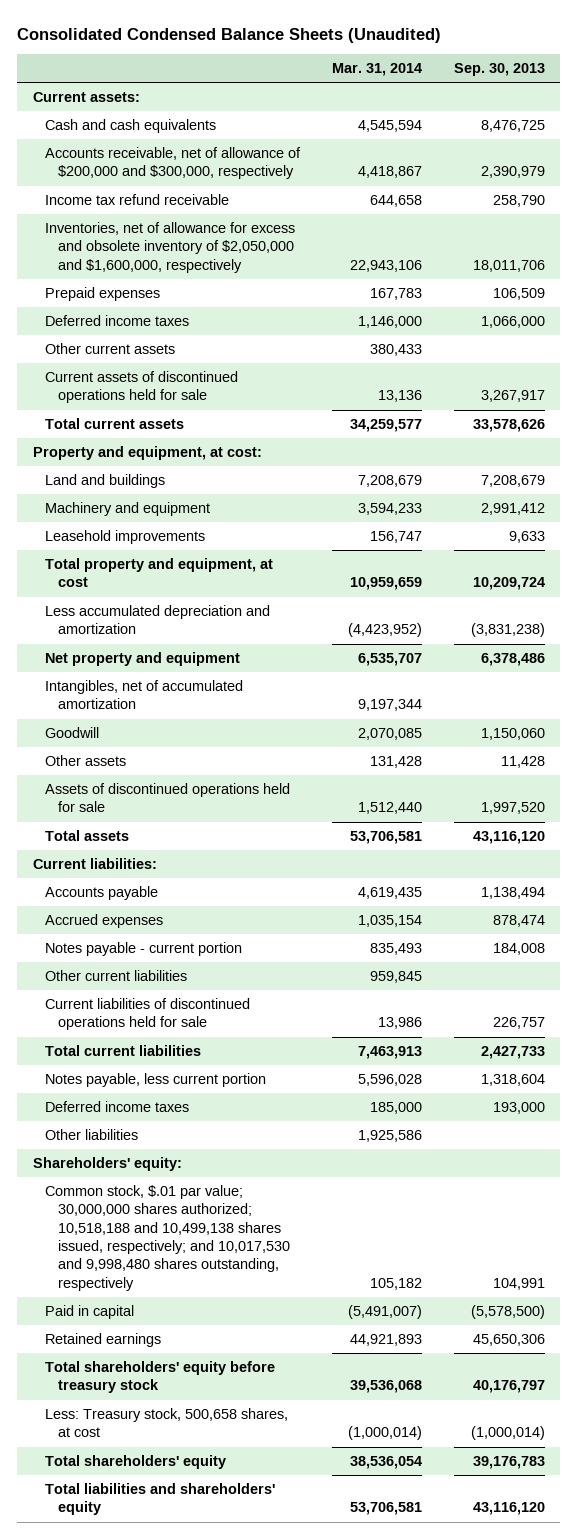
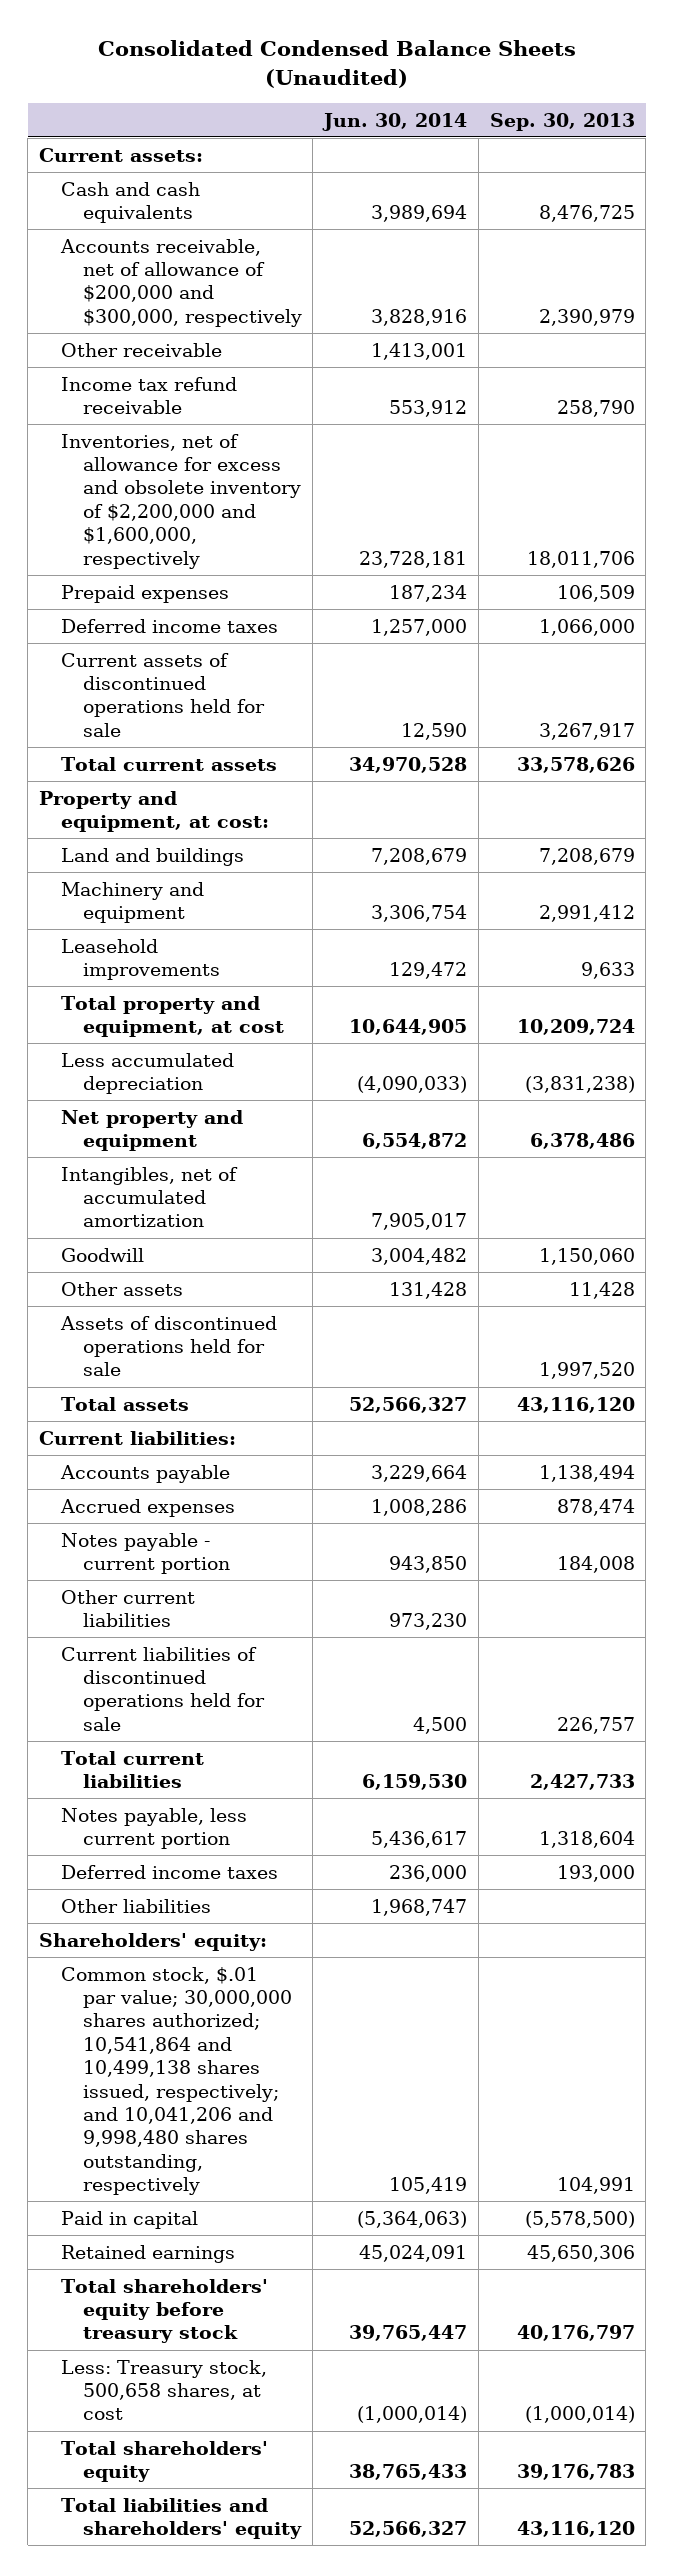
- | Mar. 31, 2014 | Sep. 30, 2013
+ | Jun. 30, 2014 | Sep. 30, 2013
+ Other receivable | 1,413,001 |
- Inventories, net of allowance for excess and obsolete inventory of $2,050,000 and $1,600,000, respectively | 22,943,106 | 18,011,706
+ Inventories, net of allowance for excess and obsolete inventory of $2,200,000 and $1,600,000, respectively | 23,728,181 | 18,011,706
- Other current assets | 380,433 |
- Less accumulated depreciation and amortization | (4,423,952) | (3,831,238)
+ Less accumulated depreciation | (4,090,033) | (3,831,238)
- Common stock, $.01 par value; 30,000,000 shares authorized; 10,518,188 and 10,499,138 shares issued, respectively; and 10,017,530 and 9,998,480 shares outstanding, respectively | 105,182 | 104,991
+ Common stock, $.01 par value; 30,000,000 shares authorized; 10,541,864 and 10,499,138 shares issued, respectively; and 10,041,206 and 9,998,480 shares outstanding, respectively | 105,419 | 104,991

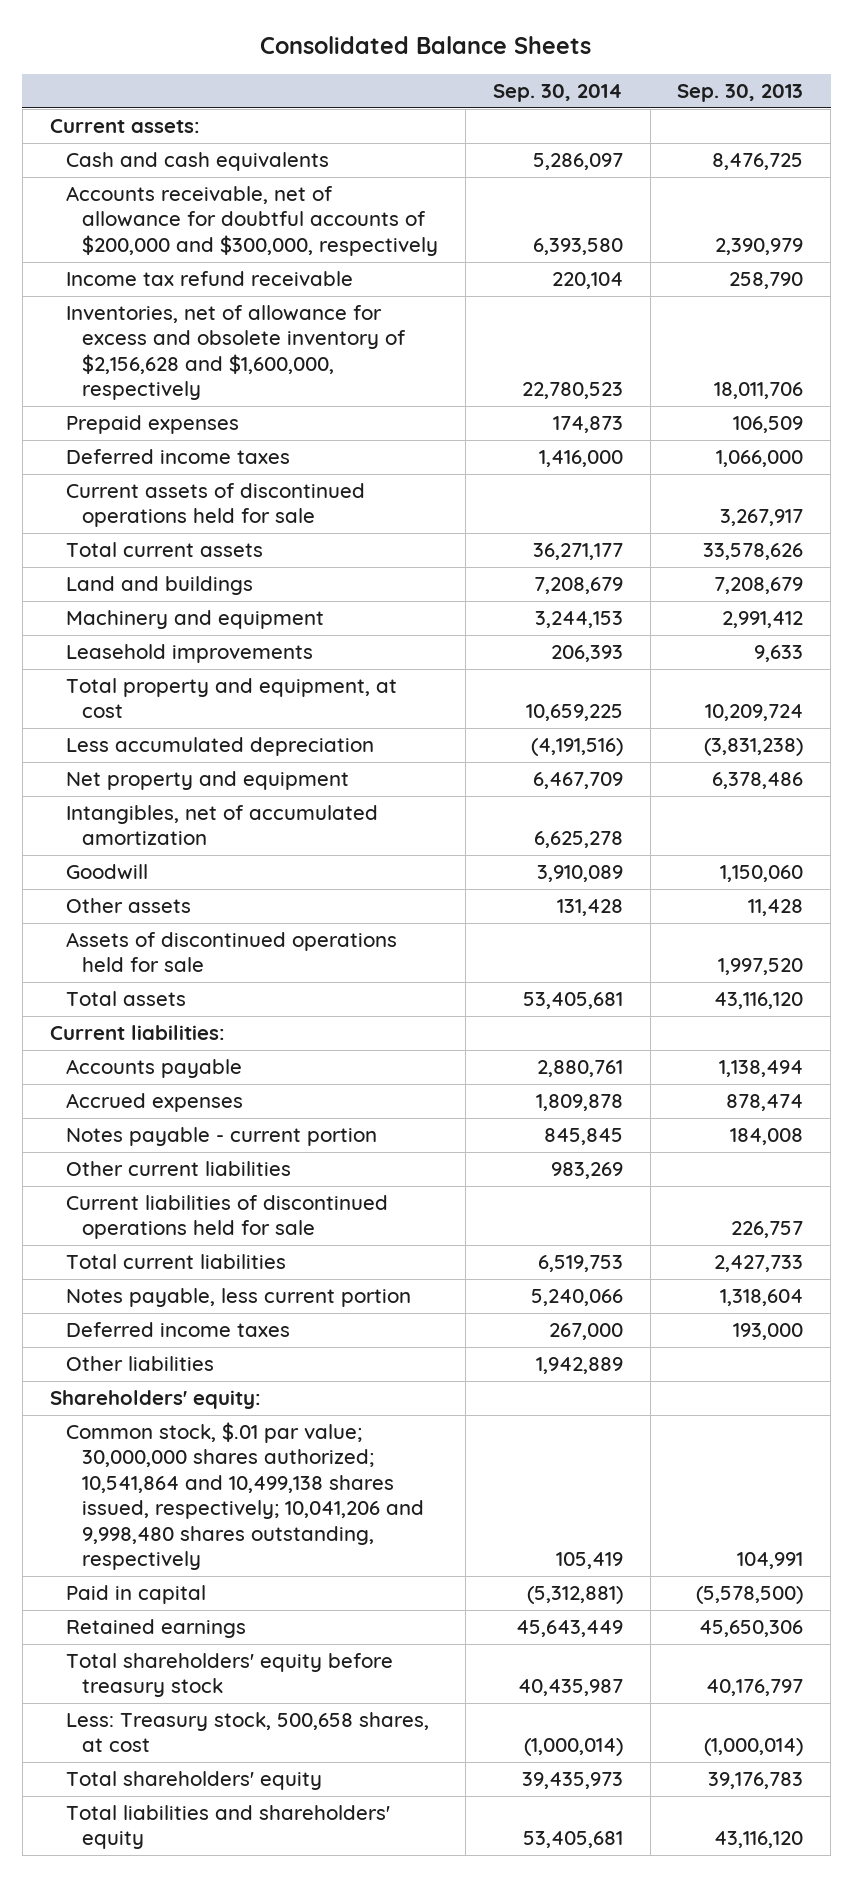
- Consolidated Condensed Balance Sheets (Unaudited)
+ Consolidated Balance Sheets
- | Jun. 30, 2014 | Sep. 30, 2013
+ | Sep. 30, 2014 | Sep. 30, 2013
- Accounts receivable, net of allowance of $200,000 and $300,000, respectively | 3,828,916 | 2,390,979
- Other receivable | 1,413,001 |
+ Accounts receivable, net of allowance for doubtful accounts of $200,000 and $300,000, respectively | 6,393,580 | 2,390,979
- Inventories, net of allowance for excess and obsolete inventory of $2,200,000 and $1,600,000, respectively | 23,728,181 | 18,011,706
+ Inventories, net of allowance for excess and obsolete inventory of $2,156,628 and $1,600,000, respectively | 22,780,523 | 18,011,706
- Property and equipment, at cost:
- Common stock, $.01 par value; 30,000,000 shares authorized; 10,541,864 and 10,499,138 shares issued, respectively; and 10,041,206 and 9,998,480 shares outstanding, respectively | 105,419 | 104,991
+ Common stock, $.01 par value; 30,000,000 shares authorized; 10,541,864 and 10,499,138 shares issued, respectively; 10,041,206 and 9,998,480 shares outstanding, respectively | 105,419 | 104,991

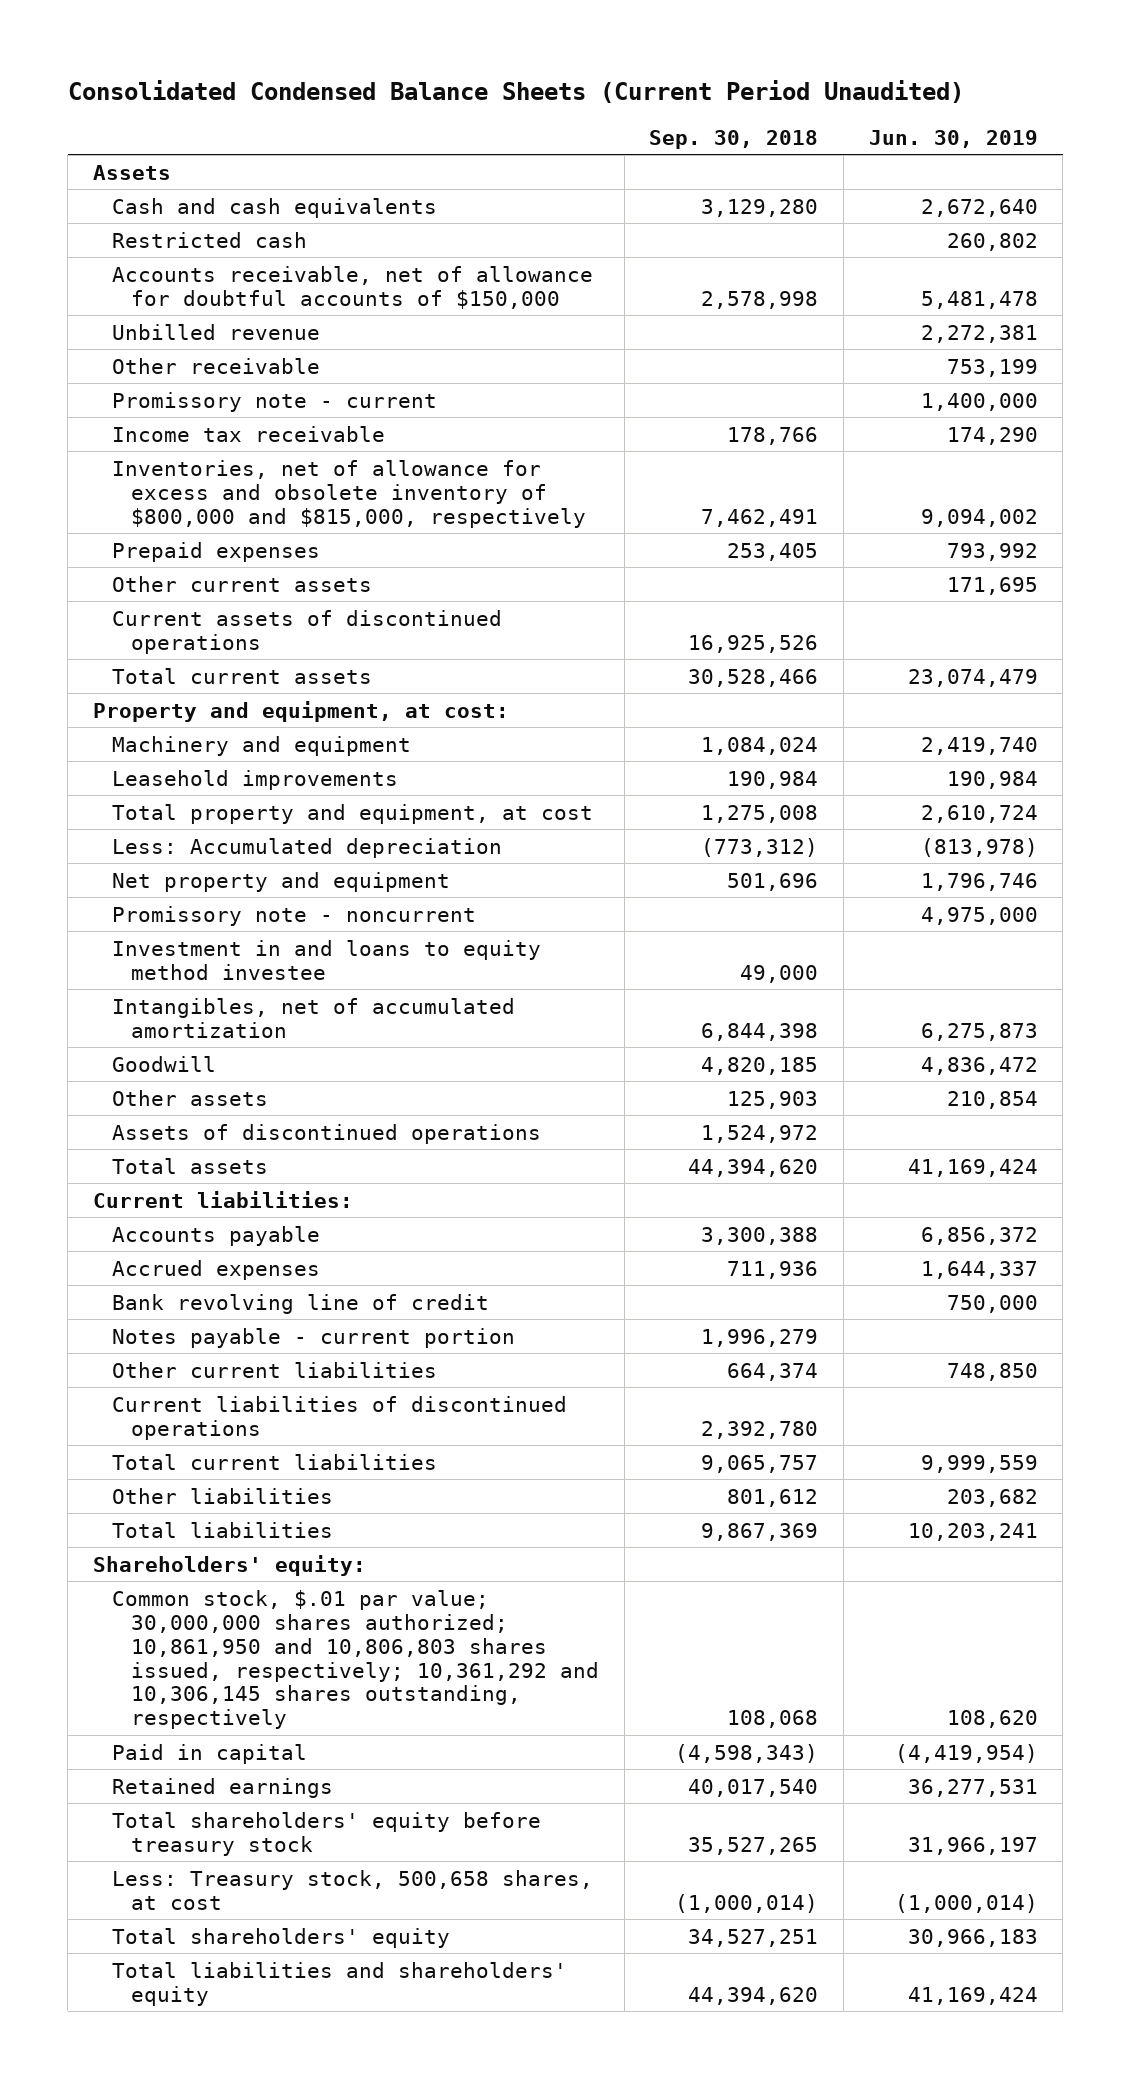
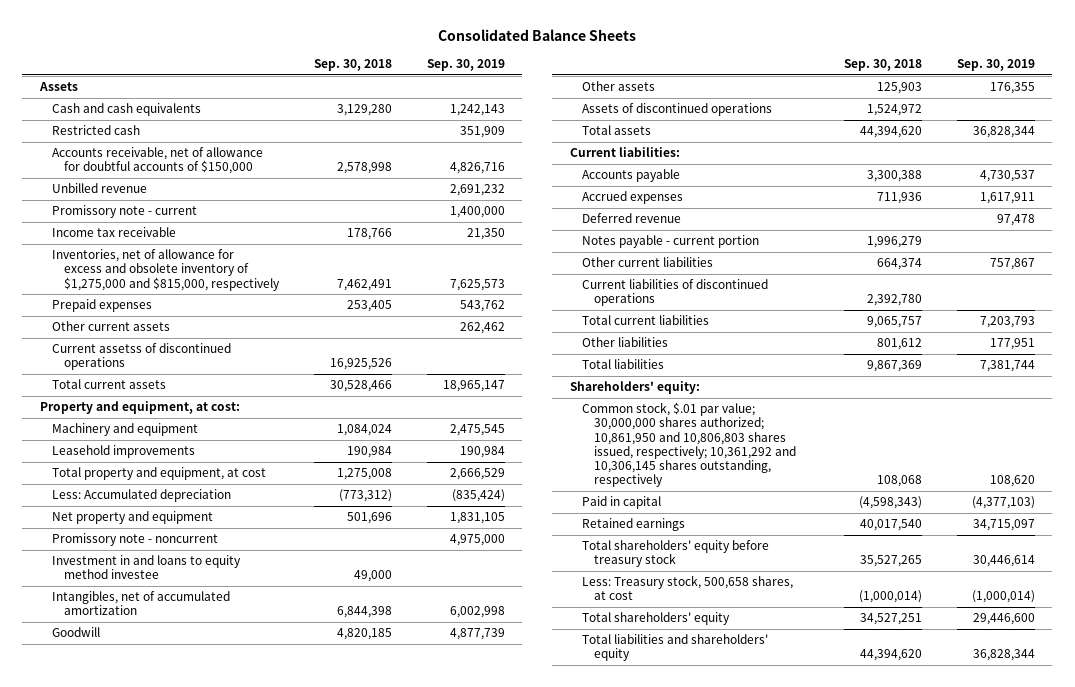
- Consolidated Condensed Balance Sheets (Current Period Unaudited)
+ Consolidated Balance Sheets
- | Sep. 30, 2018 | Jun. 30, 2019
+ | Sep. 30, 2018 | Sep. 30, 2019
- Other receivable | | 753,199
- Inventories, net of allowance for excess and obsolete inventory of $800,000 and $815,000, respectively | 7,462,491 | 9,094,002
+ Inventories, net of allowance for excess and obsolete inventory of $1,275,000 and $815,000, respectively | 7,462,491 | 7,625,573
- Current assets of discontinued operations | 16,925,526 |
+ Current assetss of discontinued operations | 16,925,526 |
- Bank revolving line of credit | | 750,000
+ Deferred revenue | | 97,478

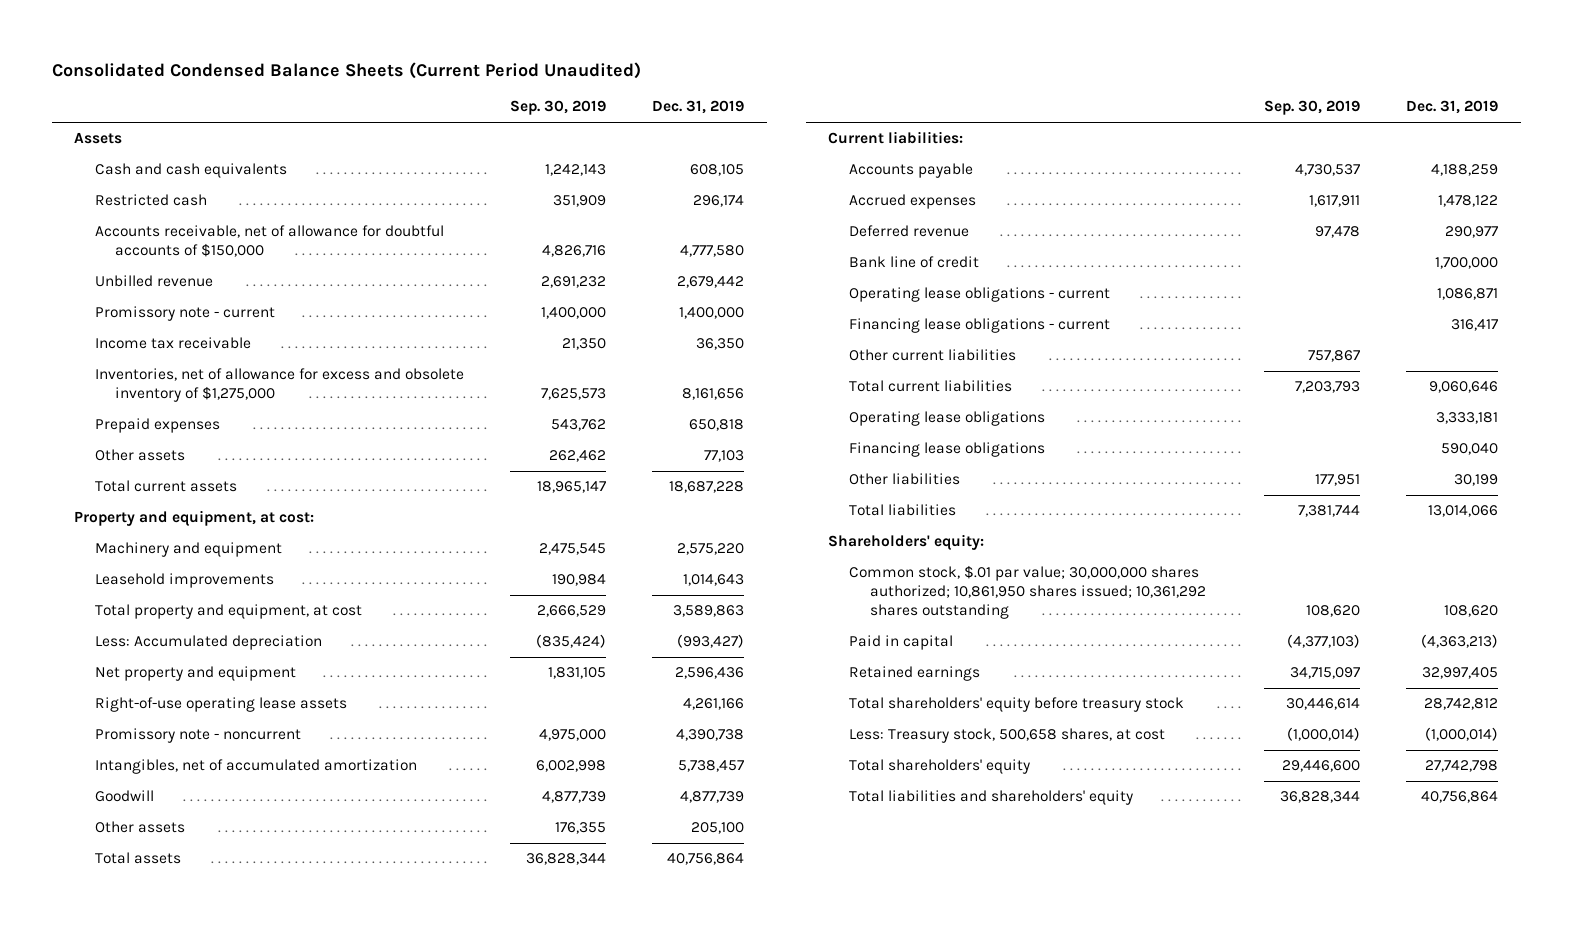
- Consolidated Balance Sheets
+ Consolidated Condensed Balance Sheets (Current Period Unaudited)
- | Sep. 30, 2018 | Sep. 30, 2019
+ | Sep. 30, 2019 | Dec. 31, 2019
- Inventories, net of allowance for excess and obsolete inventory of $1,275,000 and $815,000, respectively | 7,462,491 | 7,625,573
+ Inventories, net of allowance for excess and obsolete inventory of $1,275,000 | 7,625,573 | 8,161,656
- Other current assets | | 262,462
- Current assetss of discontinued operations | 16,925,526 |
+ Other assets | 262,462 | 77,103
+ Right-of-use operating lease assets | | 4,261,166
- Investment in and loans to equity method investee | 49,000 |
- Assets of discontinued operations | 1,524,972 |
- Notes payable - current portion | 1,996,279 |
+ Bank line of credit | | 1,700,000
+ Operating lease obligations - current | | 1,086,871
+ Financing lease obligations - current | | 316,417
- Current liabilities of discontinued operations | 2,392,780 |
+ Operating lease obligations | | 3,333,181
+ Financing lease obligations | | 590,040
- Common stock, $.01 par value; 30,000,000 shares authorized; 10,861,950 and 10,806,803 shares issued, respectively; 10,361,292 and 10,306,145 shares outstanding, respectively | 108,068 | 108,620
+ Common stock, $.01 par value; 30,000,000 shares authorized; 10,861,950 shares issued; 10,361,292 shares outstanding | 108,620 | 108,620

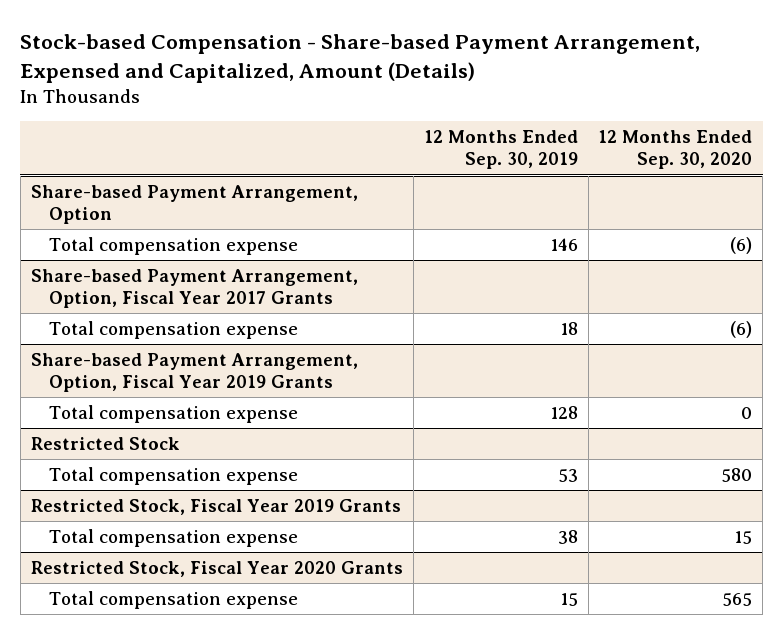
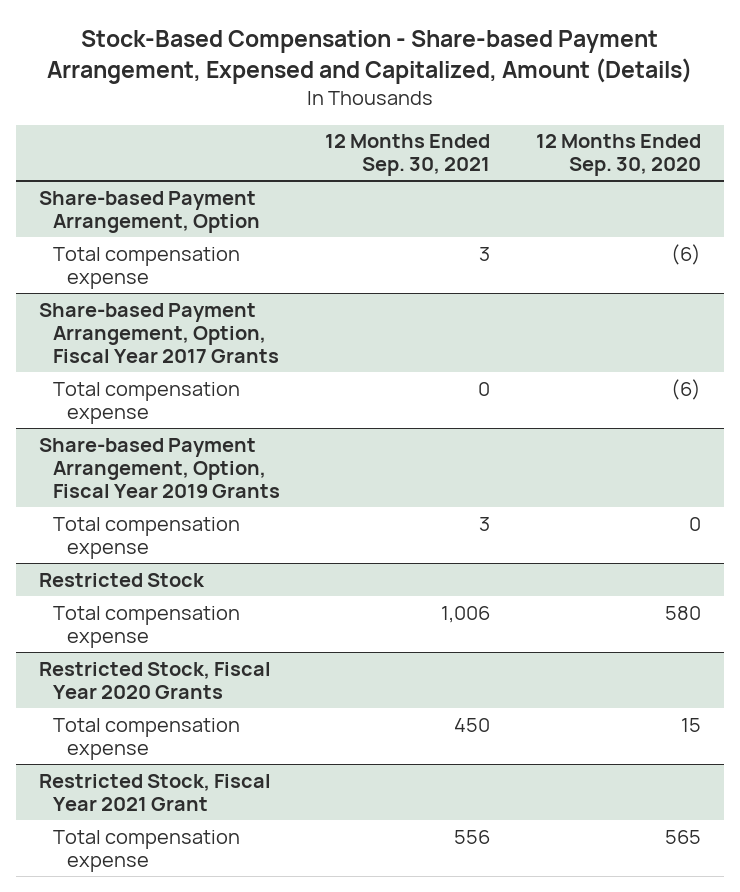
- Stock-based Compensation - Share-based Payment Arrangement, Expensed and Capitalized, Amount (Details)
+ Stock-Based Compensation - Share-based Payment Arrangement, Expensed and Capitalized, Amount (Details)
- | 12 Months Ended Sep. 30, 2019 | 12 Months Ended Sep. 30, 2020
+ | 12 Months Ended Sep. 30, 2021 | 12 Months Ended Sep. 30, 2020
- Restricted Stock, Fiscal Year 2019 Grants
- Total compensation expense | 38 | 15
@ Restricted Stock, Fiscal Year 2020 Grants
+ Total compensation expense | 450 | 15
+ Restricted Stock, Fiscal Year 2021 Grant

